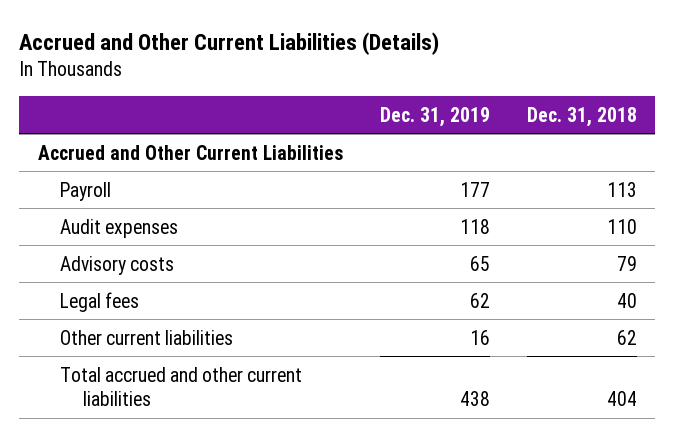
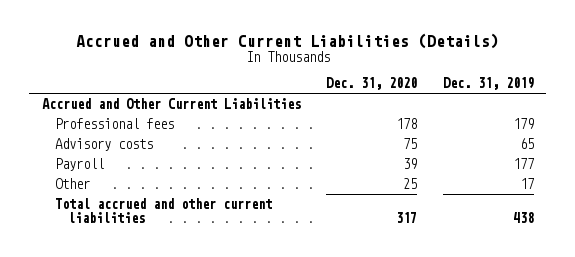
- | Dec. 31, 2019 | Dec. 31, 2018
+ | Dec. 31, 2020 | Dec. 31, 2019
- Audit expenses | 118 | 110
+ Professional fees | 178 | 179
- Legal fees | 62 | 40
- Other current liabilities | 16 | 62
moved down: Payroll | 39 | 177
+ Other | 25 | 17

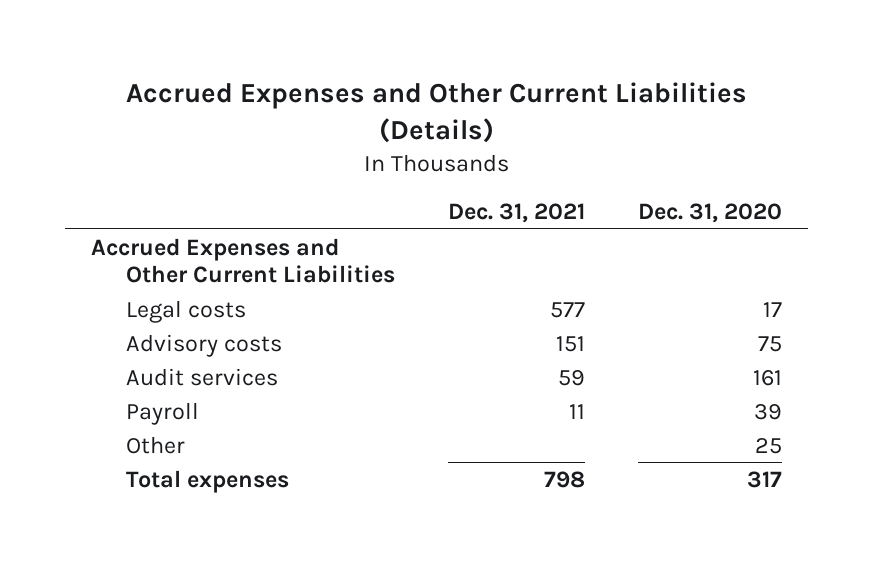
- Accrued and Other Current Liabilities (Details)
+ Accrued Expenses and Other Current Liabilities (Details)
- | Dec. 31, 2020 | Dec. 31, 2019
+ | Dec. 31, 2021 | Dec. 31, 2020
- Accrued and Other Current Liabilities
- Professional fees | 178 | 179
+ Accrued Expenses and Other Current Liabilities
+ Legal costs | 577 | 17
+ Audit services | 59 | 161
- Total accrued and other current liabilities | 317 | 438
+ Total expenses | 798 | 317

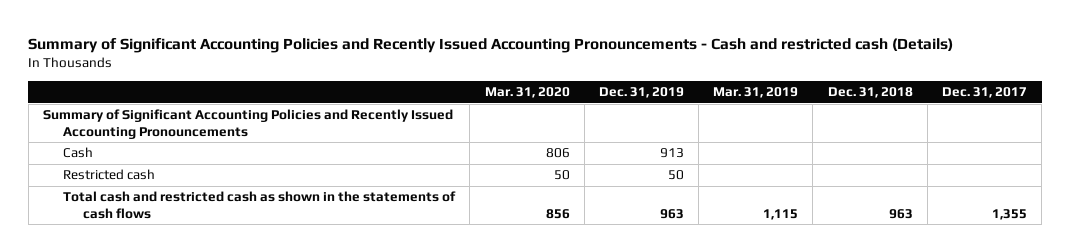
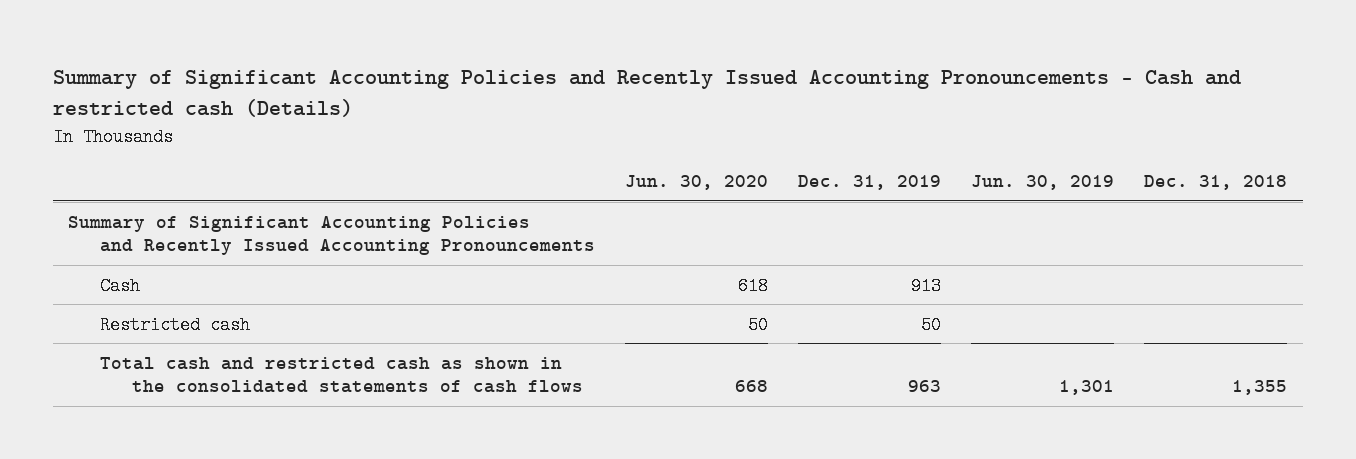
- | Mar. 31, 2020 | Dec. 31, 2019 | Mar. 31, 2019 | Dec. 31, 2018 | Dec. 31, 2017
+ | Jun. 30, 2020 | Dec. 31, 2019 | Jun. 30, 2019 | Dec. 31, 2018
- Total cash and restricted cash as shown in the statements of cash flows | 856 | 963 | 1,115 | 963 | 1,355
+ Total cash and restricted cash as shown in the consolidated statements of cash flows | 668 | 963 | 1,301 | 1,355

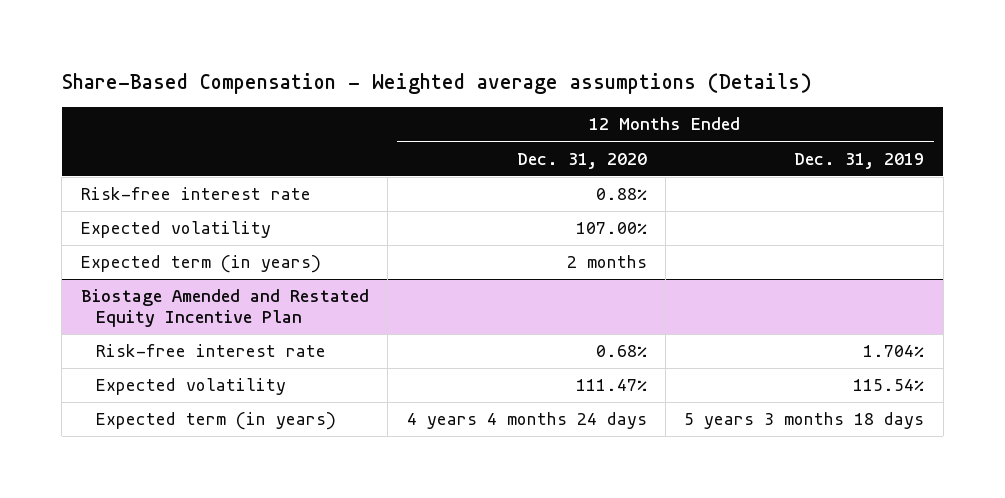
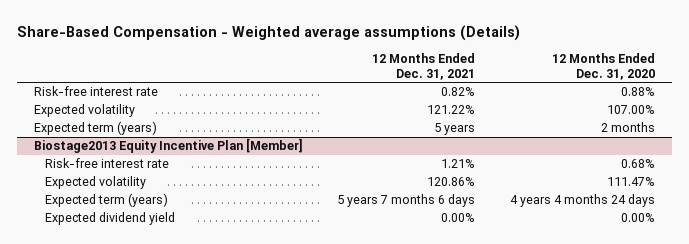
- | 12 Months Ended Dec. 31, 2020 | 12 Months Ended Dec. 31, 2019
+ | 12 Months Ended Dec. 31, 2021 | 12 Months Ended Dec. 31, 2020
- Expected term (in years) | 2 months |
- Biostage Amended and Restated Equity Incentive Plan
+ Expected term (years) | 5 years | 2 months
+ Biostage2013 Equity Incentive Plan [Member]
- Expected term (in years) | 4 years 4 months 24 days | 5 years 3 months 18 days
+ Expected term (years) | 5 years 7 months 6 days | 4 years 4 months 24 days
+ Expected dividend yield | 0.00% | 0.00%

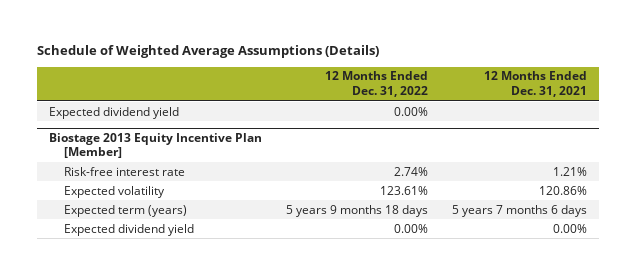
- Share-Based Compensation - Weighted average assumptions (Details)
+ Schedule of Weighted Average Assumptions (Details)
- | 12 Months Ended Dec. 31, 2021 | 12 Months Ended Dec. 31, 2020
+ | 12 Months Ended Dec. 31, 2022 | 12 Months Ended Dec. 31, 2021
- Risk-free interest rate | 0.82% | 0.88%
- Expected volatility | 121.22% | 107.00%
- Expected term (years) | 5 years | 2 months
- Biostage2013 Equity Incentive Plan [Member]
+ Expected dividend yield | 0.00% |
+ Biostage 2013 Equity Incentive Plan [Member]

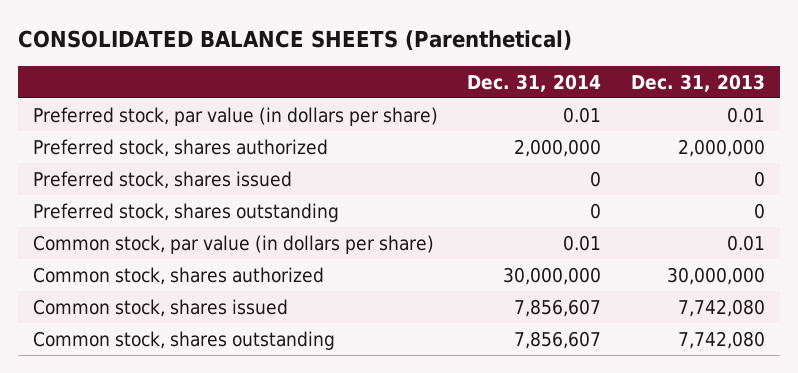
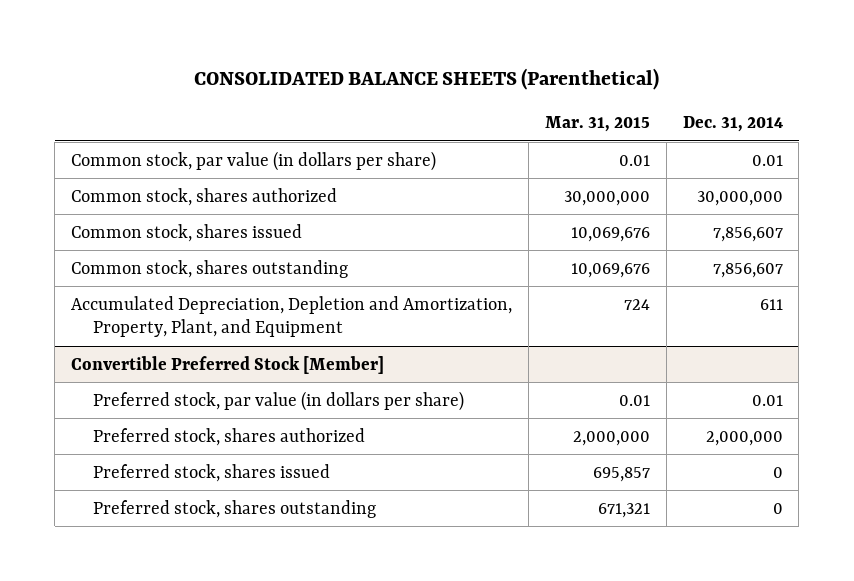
- | Dec. 31, 2014 | Dec. 31, 2013
+ | Mar. 31, 2015 | Dec. 31, 2014
- Preferred stock, par value (in dollars per share) | 0.01 | 0.01
- Preferred stock, shares authorized | 2,000,000 | 2,000,000
- Preferred stock, shares issued | 0 | 0
- Preferred stock, shares outstanding | 0 | 0
+ Accumulated Depreciation, Depletion and Amortization, Property, Plant, and Equipment | 724 | 611
+ Convertible Preferred Stock [Member]
+ Preferred stock, par value (in dollars per share) | 0.01 | 0.01
+ Preferred stock, shares authorized | 2,000,000 | 2,000,000
+ Preferred stock, shares issued | 695,857 | 0
+ Preferred stock, shares outstanding | 671,321 | 0

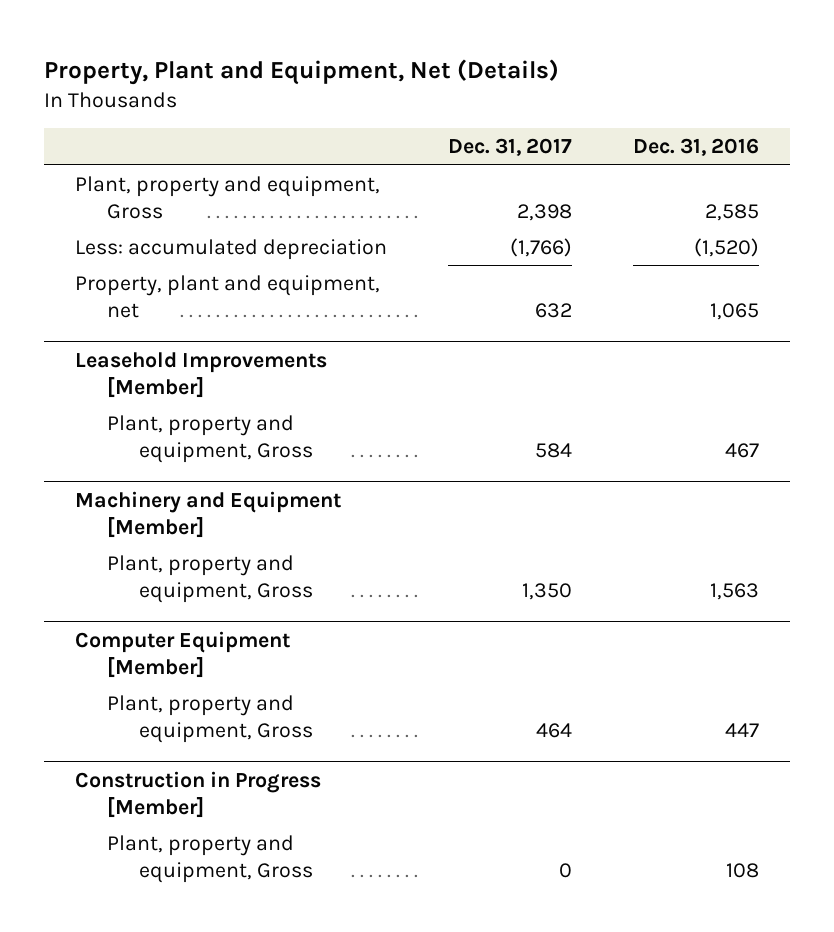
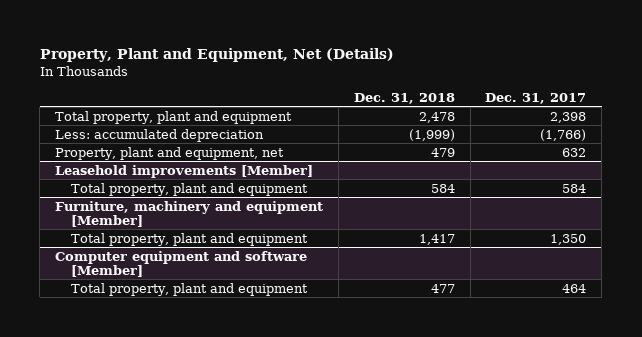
- | Dec. 31, 2017 | Dec. 31, 2016
+ | Dec. 31, 2018 | Dec. 31, 2017
- Plant, property and equipment, Gross | 2,398 | 2,585
+ Total property, plant and equipment | 2,478 | 2,398
- Leasehold Improvements [Member]
- Plant, property and equipment, Gross | 584 | 467
- Machinery and Equipment [Member]
- Plant, property and equipment, Gross | 1,350 | 1,563
- Computer Equipment [Member]
- Plant, property and equipment, Gross | 464 | 447
- Construction in Progress [Member]
- Plant, property and equipment, Gross | 0 | 108
+ Leasehold improvements [Member]
+ Total property, plant and equipment | 584 | 584
+ Furniture, machinery and equipment [Member]
+ Total property, plant and equipment | 1,417 | 1,350
+ Computer equipment and software [Member]
+ Total property, plant and equipment | 477 | 464

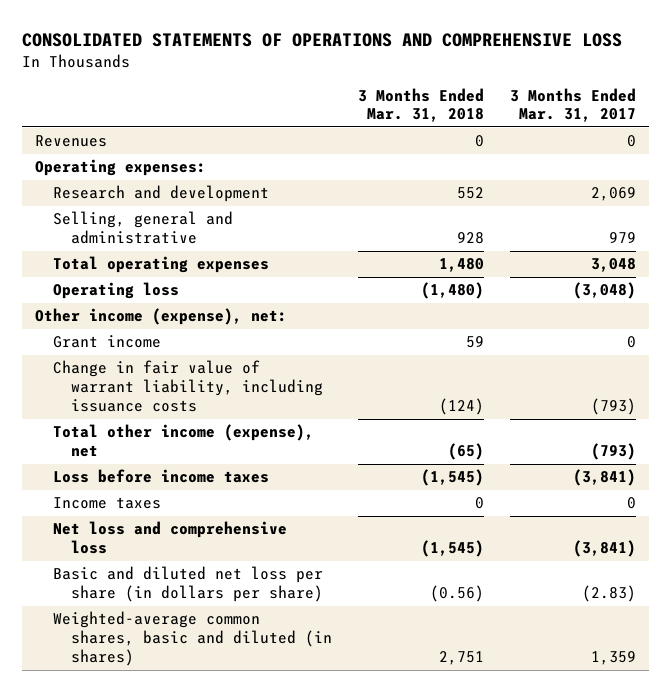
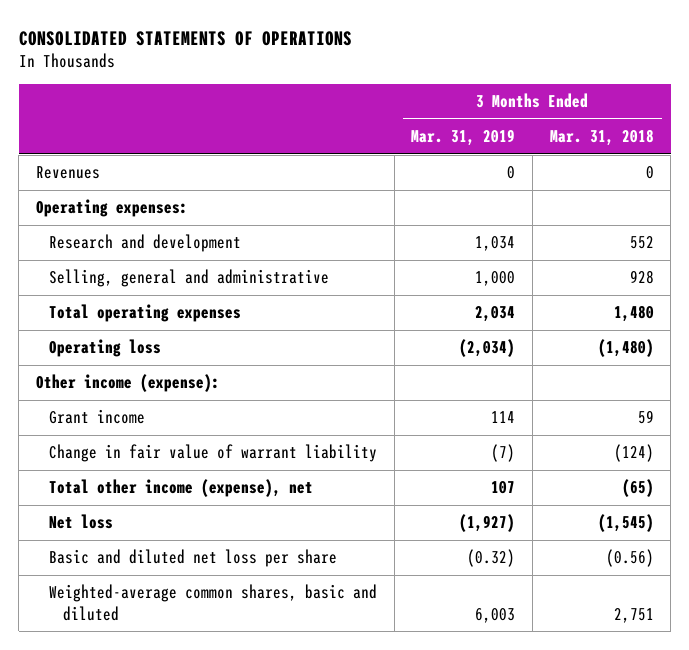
- CONSOLIDATED STATEMENTS OF OPERATIONS AND COMPREHENSIVE LOSS
+ CONSOLIDATED STATEMENTS OF OPERATIONS
- | 3 Months Ended Mar. 31, 2018 | 3 Months Ended Mar. 31, 2017
+ | 3 Months Ended Mar. 31, 2019 | 3 Months Ended Mar. 31, 2018
- Other income (expense), net:
+ Other income (expense):
- Change in fair value of warrant liability, including issuance costs | (124) | (793)
+ Change in fair value of warrant liability | (7) | (124)
- Loss before income taxes | (1,545) | (3,841)
- Income taxes | 0 | 0
- Net loss and comprehensive loss | (1,545) | (3,841)
- Basic and diluted net loss per share (in dollars per share) | (0.56) | (2.83)
- Weighted-average common shares, basic and diluted (in shares) | 2,751 | 1,359
+ Net loss | (1,927) | (1,545)
+ Basic and diluted net loss per share | (0.32) | (0.56)
+ Weighted-average common shares, basic and diluted | 6,003 | 2,751

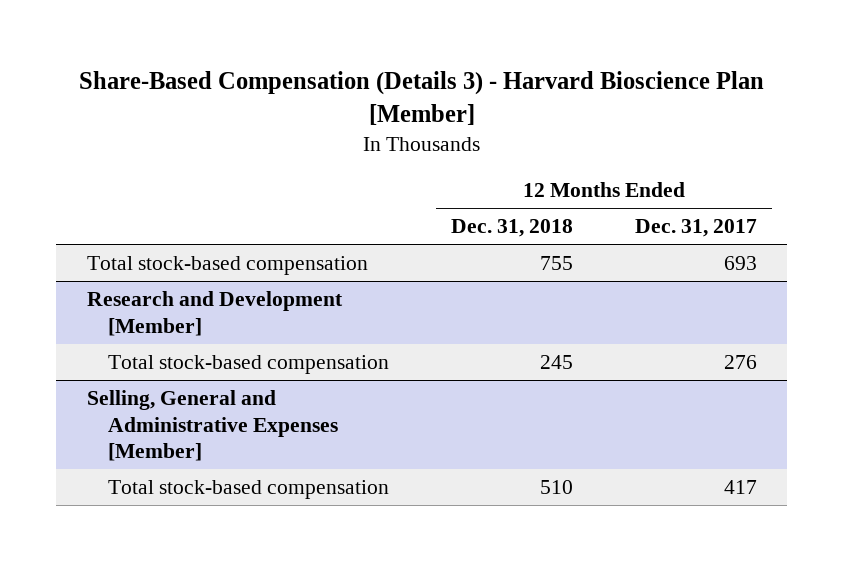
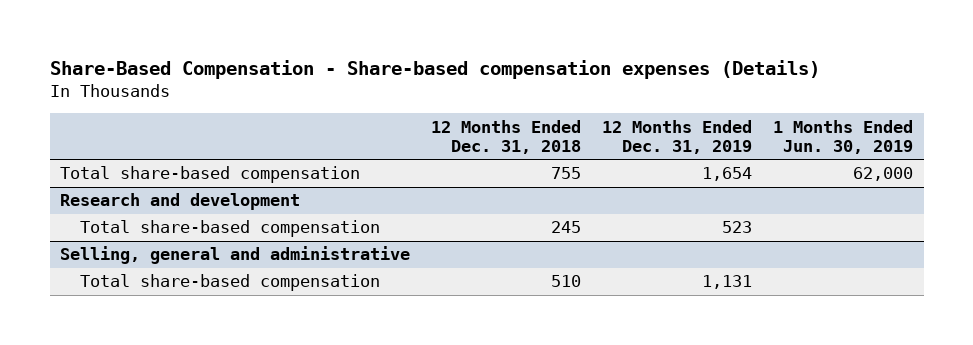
- Share-Based Compensation (Details 3) - Harvard Bioscience Plan [Member]
+ Share-Based Compensation - Share-based compensation expenses (Details)
- | 12 Months Ended Dec. 31, 2018 | 12 Months Ended Dec. 31, 2017
+ | 12 Months Ended Dec. 31, 2018 | 12 Months Ended Dec. 31, 2019 | 1 Months Ended Jun. 30, 2019
- Total stock-based compensation | 755 | 693
- Research and Development [Member]
- Total stock-based compensation | 245 | 276
- Selling, General and Administrative Expenses [Member]
- Total stock-based compensation | 510 | 417
+ Total share-based compensation | 755 | 1,654 | 62,000
+ Research and development
+ Total share-based compensation | 245 | 523 |
+ Selling, general and administrative
+ Total share-based compensation | 510 | 1,131 |

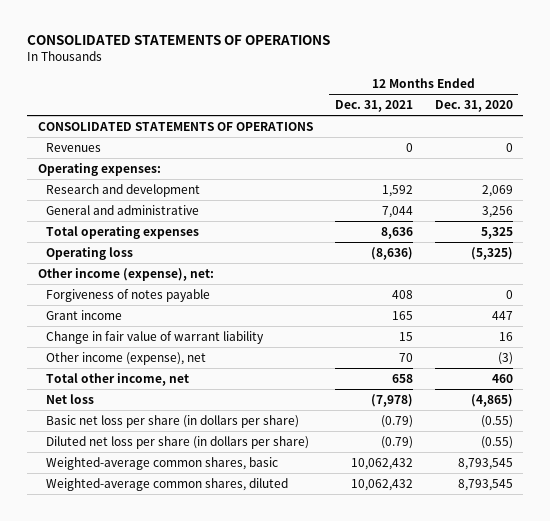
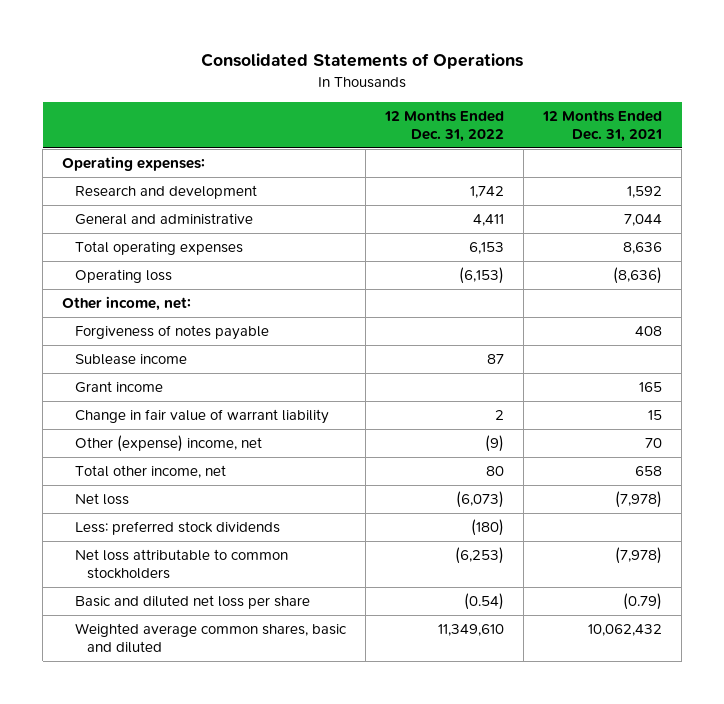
- CONSOLIDATED STATEMENTS OF OPERATIONS
+ Consolidated Statements of Operations
- | 12 Months Ended Dec. 31, 2021 | 12 Months Ended Dec. 31, 2020
+ | 12 Months Ended Dec. 31, 2022 | 12 Months Ended Dec. 31, 2021
- CONSOLIDATED STATEMENTS OF OPERATIONS
- Revenues | 0 | 0
- Other income (expense), net:
+ Other income, net:
+ Sublease income | 87 |
- Other income (expense), net | 70 | (3)
+ Other (expense) income, net | (9) | 70
- Basic net loss per share (in dollars per share) | (0.79) | (0.55)
- Diluted net loss per share (in dollars per share) | (0.79) | (0.55)
- Weighted-average common shares, basic | 10,062,432 | 8,793,545
- Weighted-average common shares, diluted | 10,062,432 | 8,793,545
+ Less: preferred stock dividends | (180) |
+ Net loss attributable to common stockholders | (6,253) | (7,978)
+ Basic and diluted net loss per share | (0.54) | (0.79)
+ Weighted average common shares, basic and diluted | 11,349,610 | 10,062,432

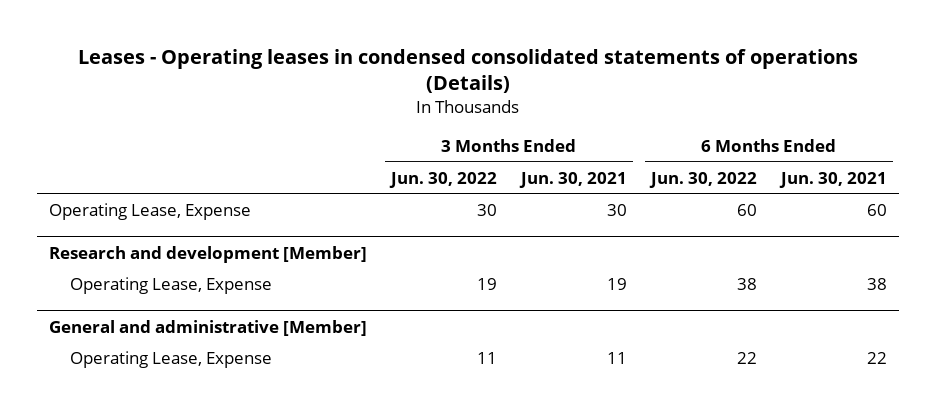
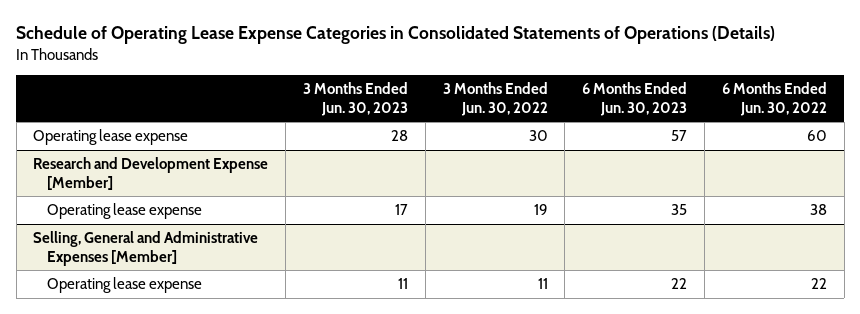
- Leases - Operating leases in condensed consolidated statements of operations (Details)
+ Schedule of Operating Lease Expense Categories in Consolidated Statements of Operations (Details)
- | 3 Months Ended Jun. 30, 2022 | 3 Months Ended Jun. 30, 2021 | 6 Months Ended Jun. 30, 2022 | 6 Months Ended Jun. 30, 2021
+ | 3 Months Ended Jun. 30, 2023 | 3 Months Ended Jun. 30, 2022 | 6 Months Ended Jun. 30, 2023 | 6 Months Ended Jun. 30, 2022
- Operating Lease, Expense | 30 | 30 | 60 | 60
- Research and development [Member]
- Operating Lease, Expense | 19 | 19 | 38 | 38
- General and administrative [Member]
- Operating Lease, Expense | 11 | 11 | 22 | 22
+ Operating lease expense | 28 | 30 | 57 | 60
+ Research and Development Expense [Member]
+ Operating lease expense | 17 | 19 | 35 | 38
+ Selling, General and Administrative Expenses [Member]
+ Operating lease expense | 11 | 11 | 22 | 22

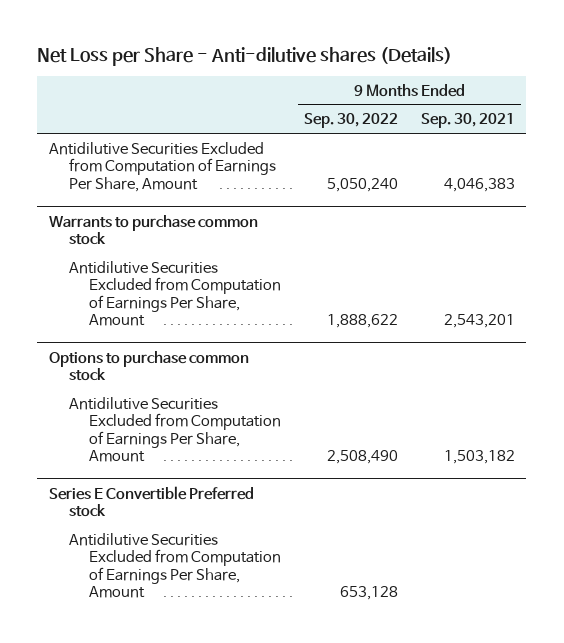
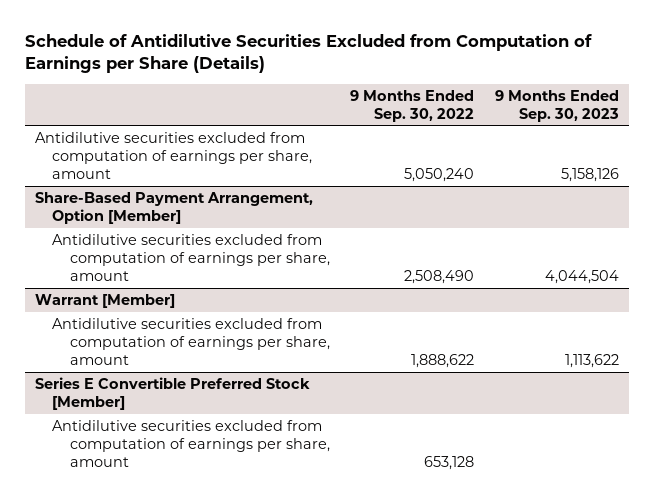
- Net Loss per Share - Anti-dilutive shares (Details)
+ Schedule of Antidilutive Securities Excluded from Computation of Earnings per Share (Details)
- | 9 Months Ended Sep. 30, 2022 | 9 Months Ended Sep. 30, 2021
+ | 9 Months Ended Sep. 30, 2022 | 9 Months Ended Sep. 30, 2023
- Antidilutive Securities Excluded from Computation of Earnings Per Share, Amount | 5,050,240 | 4,046,383
- Warrants to purchase common stock
- Antidilutive Securities Excluded from Computation of Earnings Per Share, Amount | 1,888,622 | 2,543,201
- Options to purchase common stock
- Antidilutive Securities Excluded from Computation of Earnings Per Share, Amount | 2,508,490 | 1,503,182
- Series E Convertible Preferred stock
- Antidilutive Securities Excluded from Computation of Earnings Per Share, Amount | 653,128 |
+ Antidilutive securities excluded from computation of earnings per share, amount | 5,050,240 | 5,158,126
+ Share-Based Payment Arrangement, Option [Member]
+ Antidilutive securities excluded from computation of earnings per share, amount | 2,508,490 | 4,044,504
+ Warrant [Member]
+ Antidilutive securities excluded from computation of earnings per share, amount | 1,888,622 | 1,113,622
+ Series E Convertible Preferred Stock [Member]
+ Antidilutive securities excluded from computation of earnings per share, amount | 653,128 |

